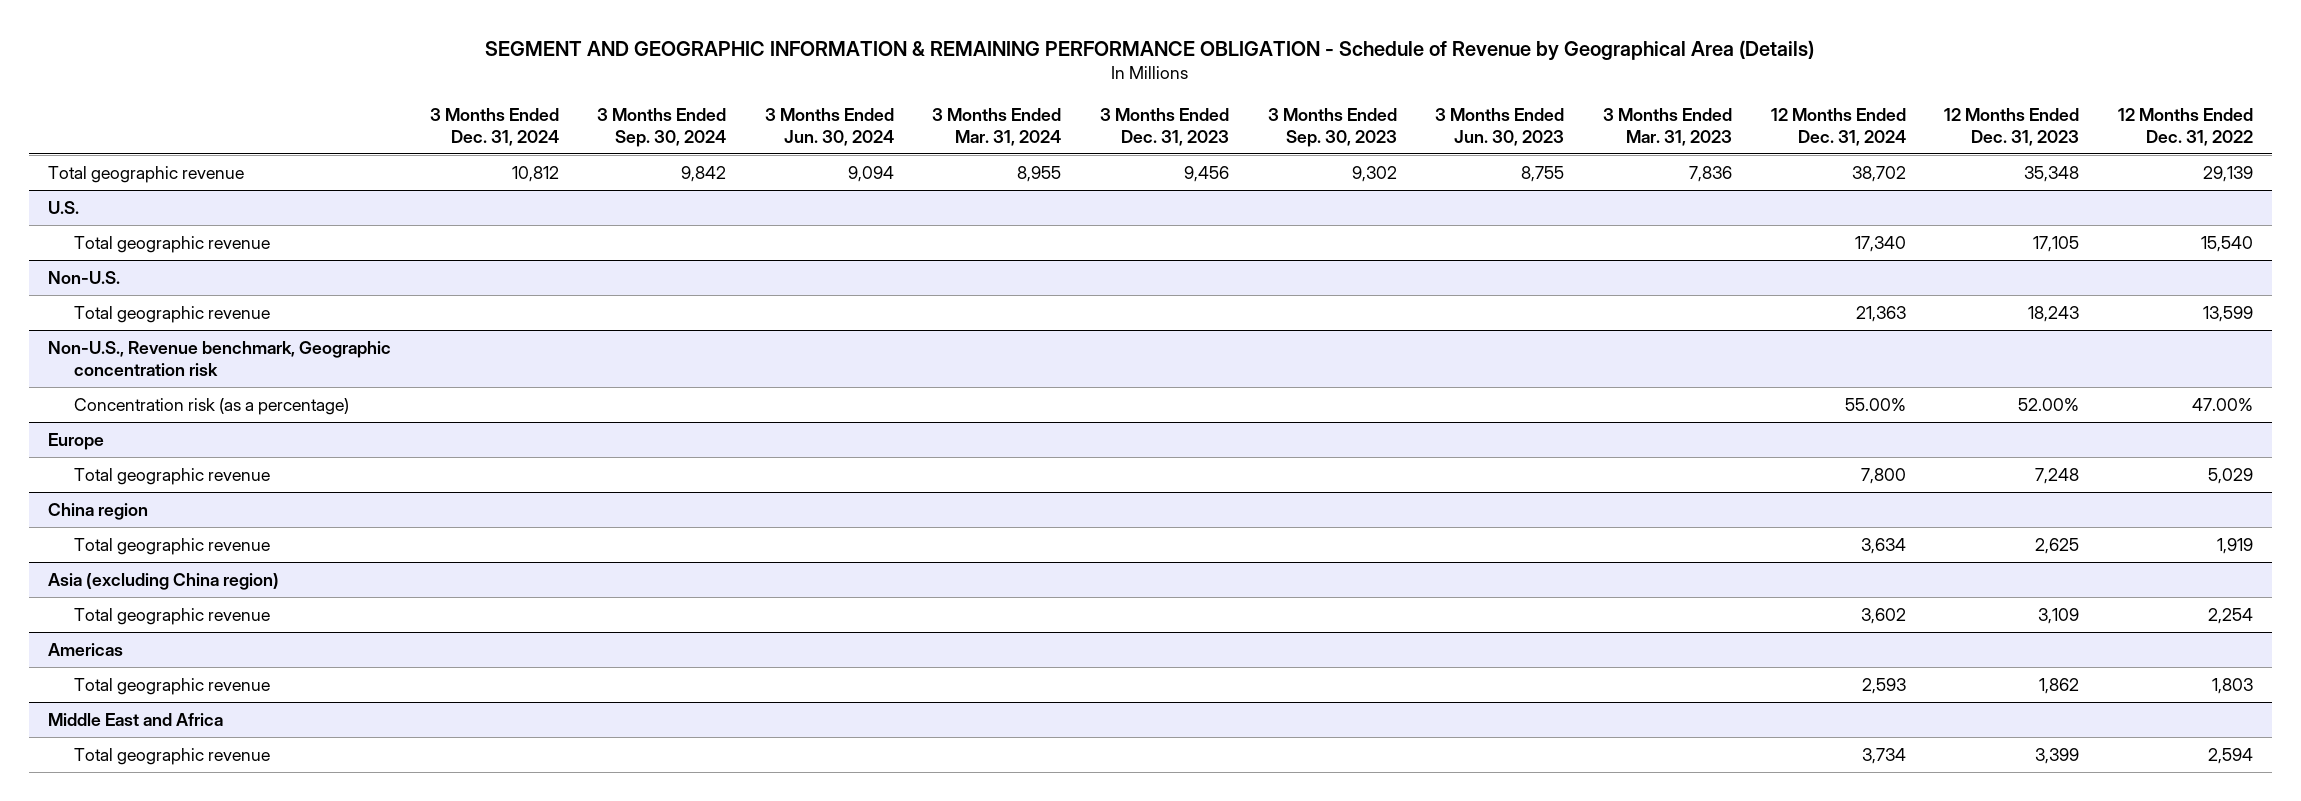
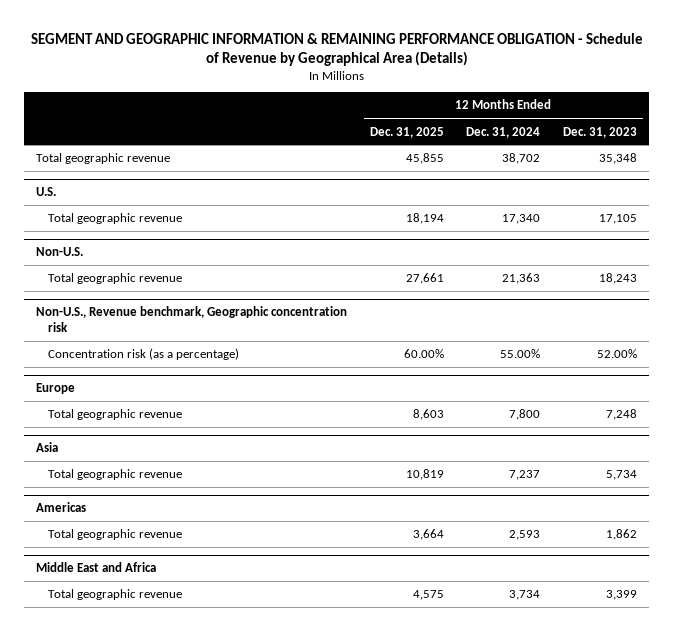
- | 3 Months Ended Dec. 31, 2024 | 3 Months Ended Sep. 30, 2024 | 3 Months Ended Jun. 30, 2024 | 3 Months Ended Mar. 31, 2024 | 3 Months Ended Dec. 31, 2023 | 3 Months Ended Sep. 30, 2023 | 3 Months Ended Jun. 30, 2023 | 3 Months Ended Mar. 31, 2023 | 12 Months Ended Dec. 31, 2024 | 12 Months Ended Dec. 31, 2023 | 12 Months Ended Dec. 31, 2022
+ | 12 Months Ended Dec. 31, 2025 | 12 Months Ended Dec. 31, 2024 | 12 Months Ended Dec. 31, 2023
- China region
- Total geographic revenue | | | | | | | | | 3,634 | 2,625 | 1,919
- Asia (excluding China region)
- Total geographic revenue | | | | | | | | | 3,602 | 3,109 | 2,254
+ Asia
+ Total geographic revenue | 10,819 | 7,237 | 5,734

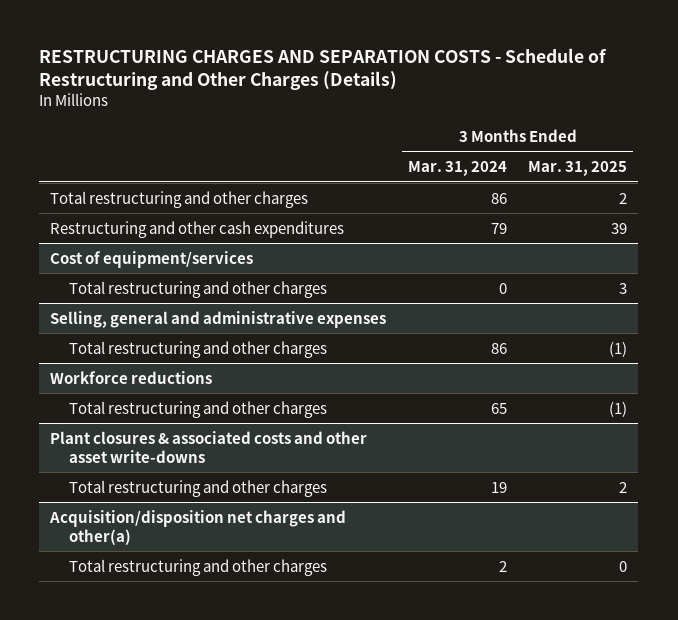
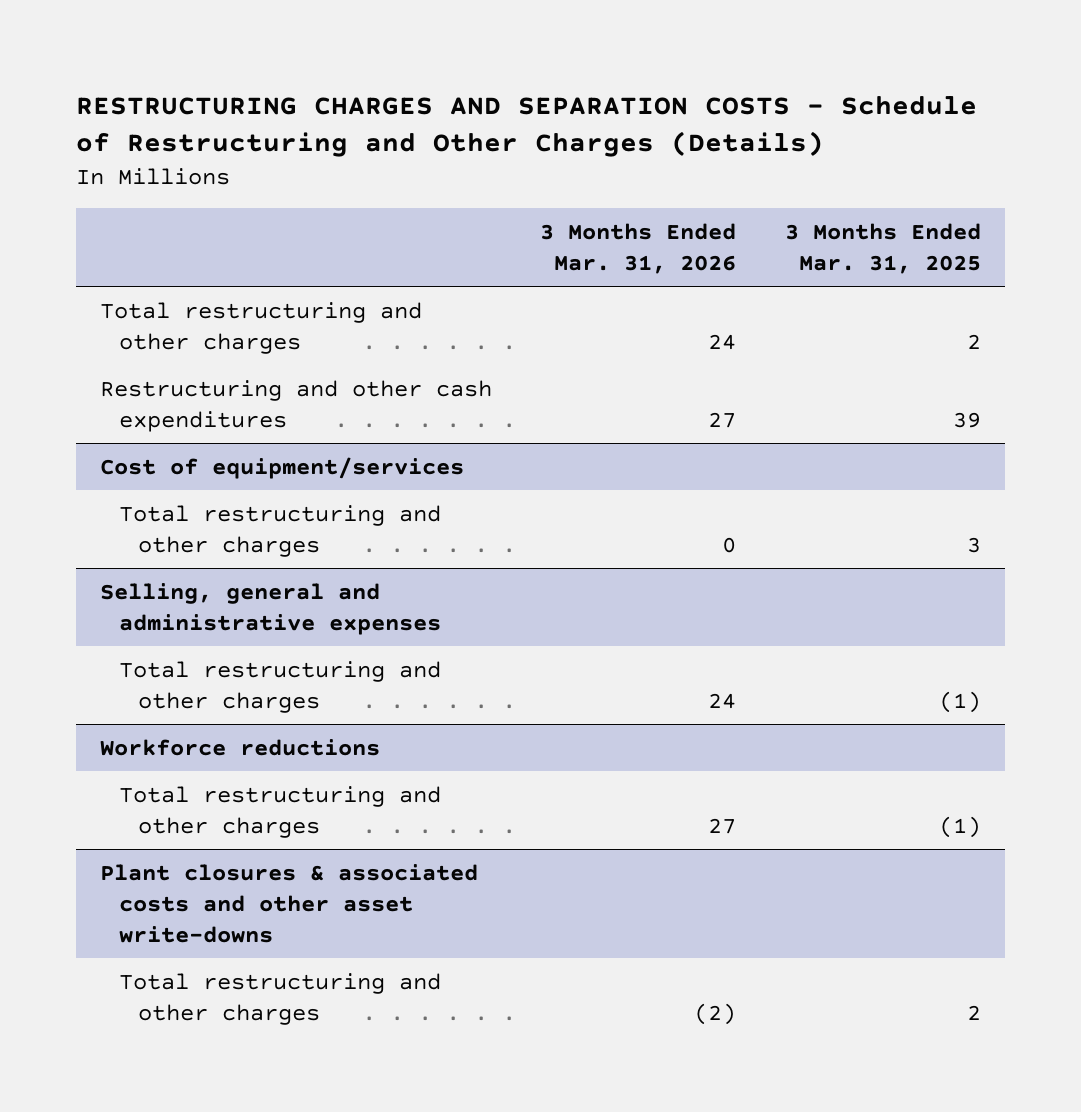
- | 3 Months Ended Mar. 31, 2024 | 3 Months Ended Mar. 31, 2025
+ | 3 Months Ended Mar. 31, 2026 | 3 Months Ended Mar. 31, 2025
- Acquisition/disposition net charges and other(a)
- Total restructuring and other charges | 2 | 0

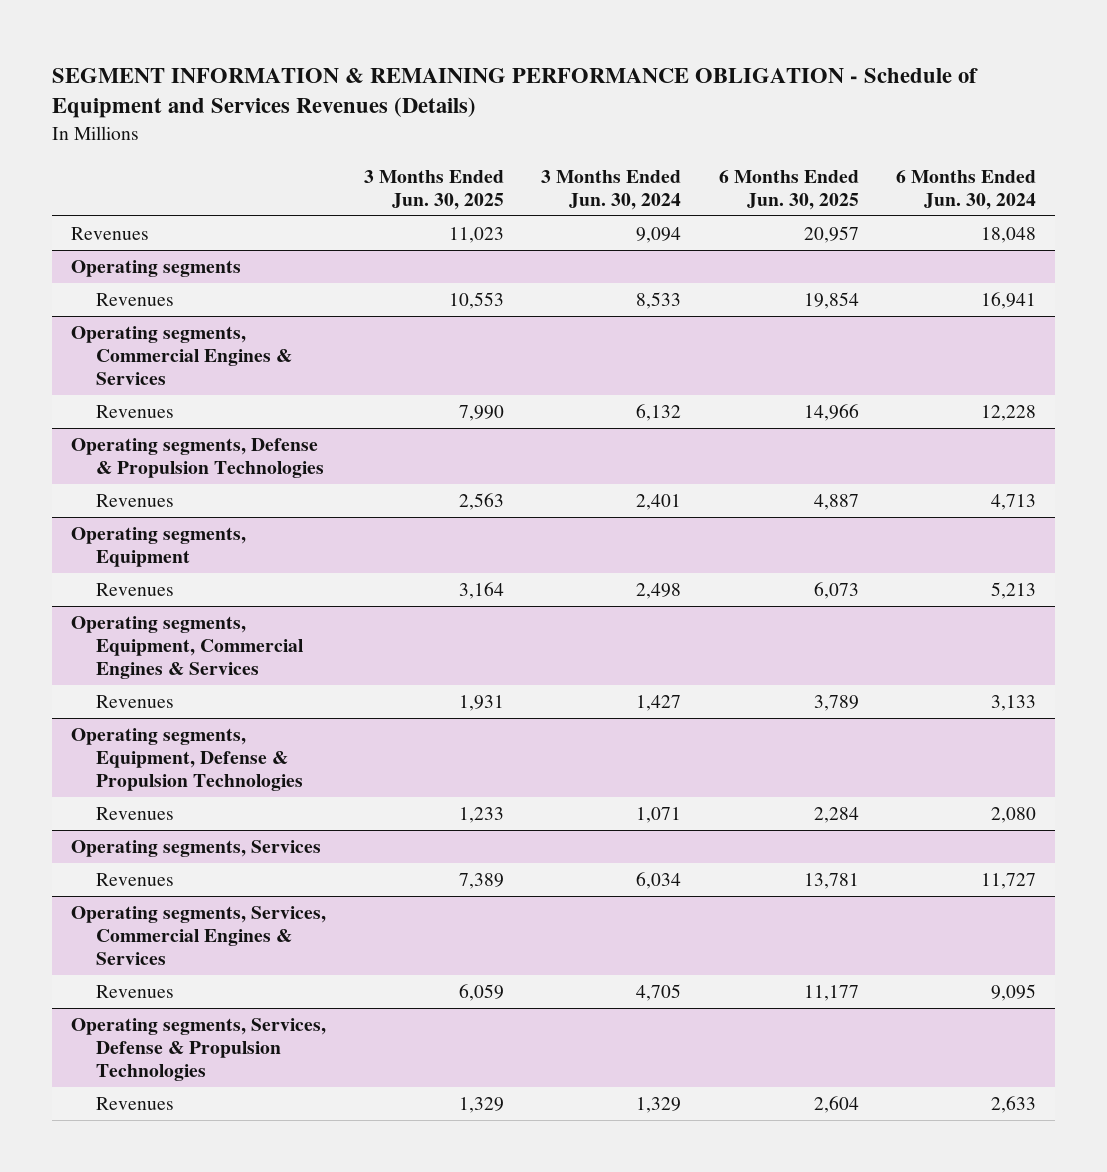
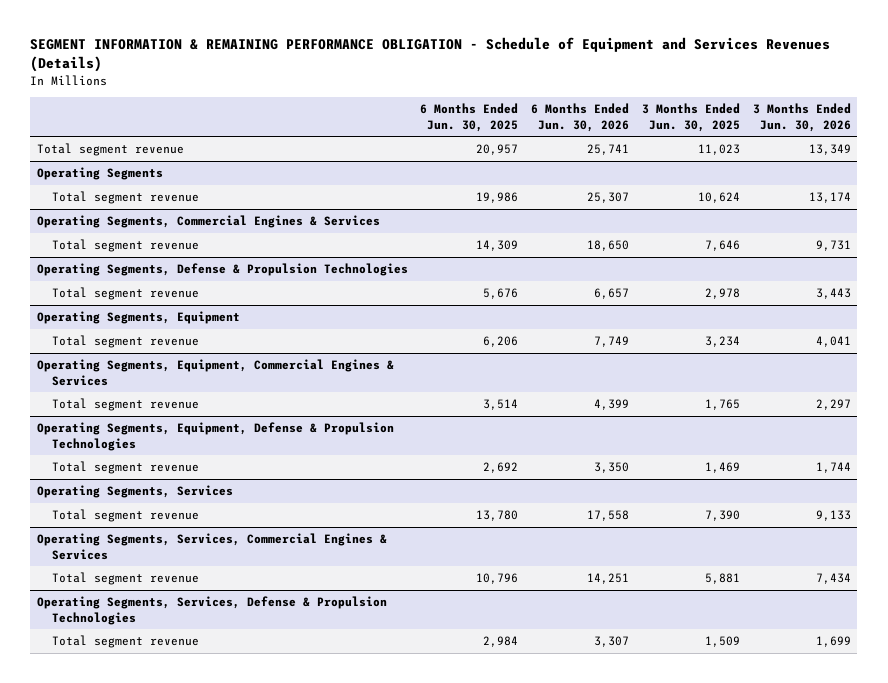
- | 3 Months Ended Jun. 30, 2025 | 3 Months Ended Jun. 30, 2024 | 6 Months Ended Jun. 30, 2025 | 6 Months Ended Jun. 30, 2024
+ | 6 Months Ended Jun. 30, 2025 | 6 Months Ended Jun. 30, 2026 | 3 Months Ended Jun. 30, 2025 | 3 Months Ended Jun. 30, 2026
- Revenues | 11,023 | 9,094 | 20,957 | 18,048
- Operating segments
- Revenues | 10,553 | 8,533 | 19,854 | 16,941
- Operating segments, Commercial Engines & Services
- Revenues | 7,990 | 6,132 | 14,966 | 12,228
- Operating segments, Defense & Propulsion Technologies
- Revenues | 2,563 | 2,401 | 4,887 | 4,713
- Operating segments, Equipment
- Revenues | 3,164 | 2,498 | 6,073 | 5,213
- Operating segments, Equipment, Commercial Engines & Services
- Revenues | 1,931 | 1,427 | 3,789 | 3,133
- Operating segments, Equipment, Defense & Propulsion Technologies
- Revenues | 1,233 | 1,071 | 2,284 | 2,080
- Operating segments, Services
- Revenues | 7,389 | 6,034 | 13,781 | 11,727
- Operating segments, Services, Commercial Engines & Services
- Revenues | 6,059 | 4,705 | 11,177 | 9,095
- Operating segments, Services, Defense & Propulsion Technologies
- Revenues | 1,329 | 1,329 | 2,604 | 2,633
+ Total segment revenue | 20,957 | 25,741 | 11,023 | 13,349
+ Operating Segments
+ Total segment revenue | 19,986 | 25,307 | 10,624 | 13,174
+ Operating Segments, Commercial Engines & Services
+ Total segment revenue | 14,309 | 18,650 | 7,646 | 9,731
+ Operating Segments, Defense & Propulsion Technologies
+ Total segment revenue | 5,676 | 6,657 | 2,978 | 3,443
+ Operating Segments, Equipment
+ Total segment revenue | 6,206 | 7,749 | 3,234 | 4,041
+ Operating Segments, Equipment, Commercial Engines & Services
+ Total segment revenue | 3,514 | 4,399 | 1,765 | 2,297
+ Operating Segments, Equipment, Defense & Propulsion Technologies
+ Total segment revenue | 2,692 | 3,350 | 1,469 | 1,744
+ Operating Segments, Services
+ Total segment revenue | 13,780 | 17,558 | 7,390 | 9,133
+ Operating Segments, Services, Commercial Engines & Services
+ Total segment revenue | 10,796 | 14,251 | 5,881 | 7,434
+ Operating Segments, Services, Defense & Propulsion Technologies
+ Total segment revenue | 2,984 | 3,307 | 1,509 | 1,699

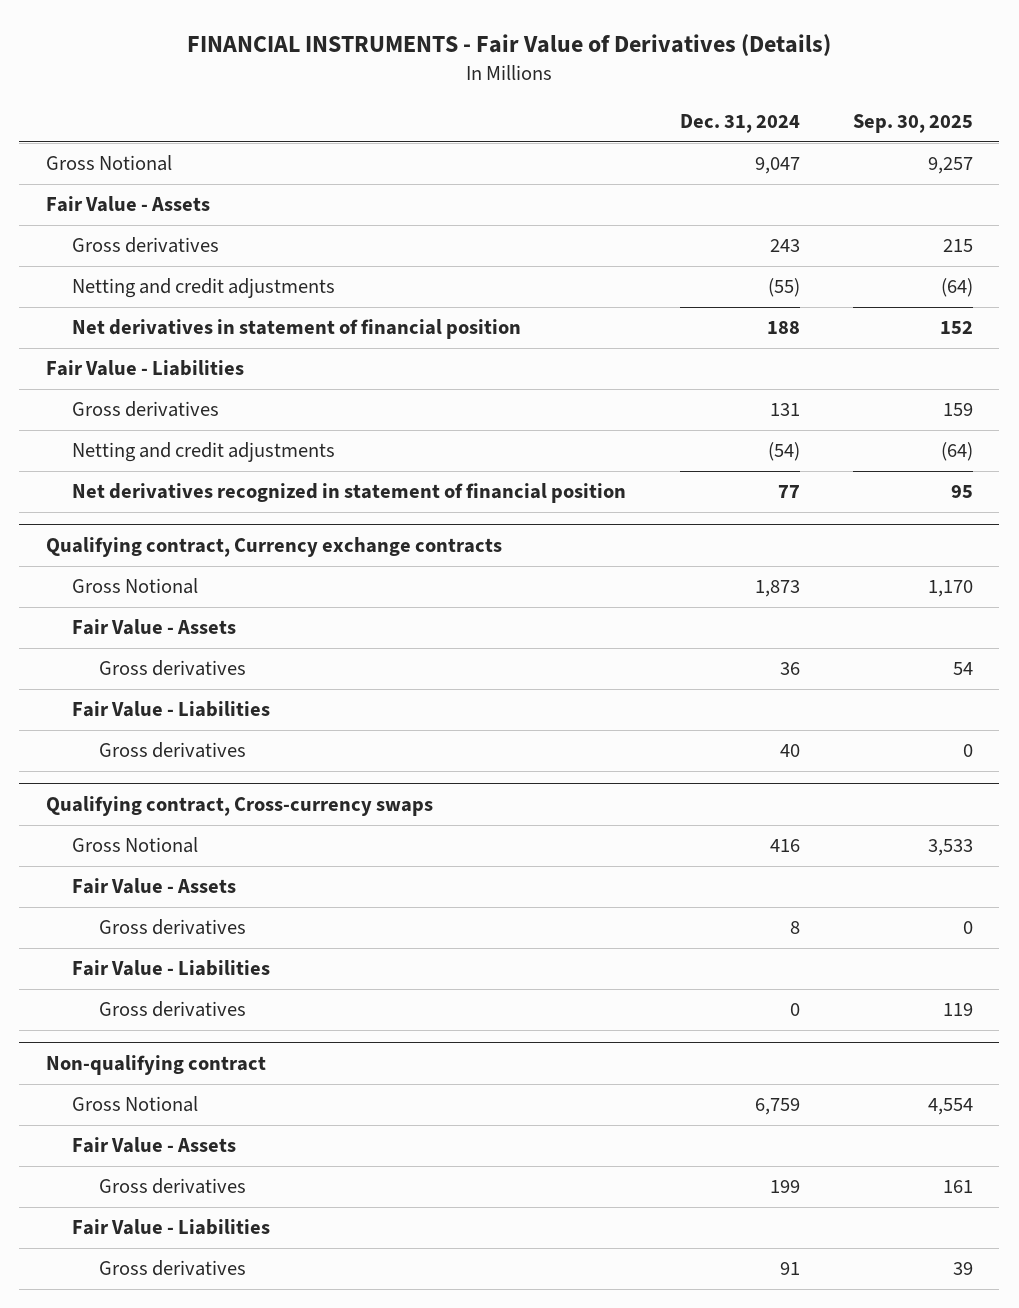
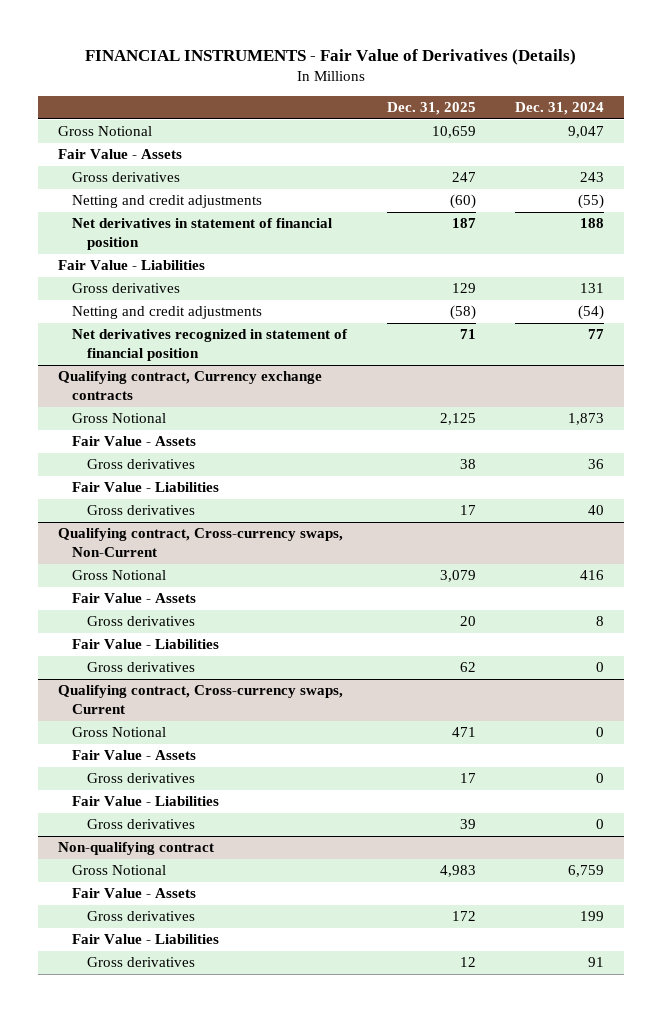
- | Dec. 31, 2024 | Sep. 30, 2025
+ | Dec. 31, 2025 | Dec. 31, 2024
- Qualifying contract, Cross-currency swaps
+ Qualifying contract, Cross-currency swaps, Non-Current
+ Qualifying contract, Cross-currency swaps, Current
+ Gross Notional | 471 | 0
+ Fair Value - Assets
+ Gross derivatives | 17 | 0
+ Fair Value - Liabilities
+ Gross derivatives | 39 | 0

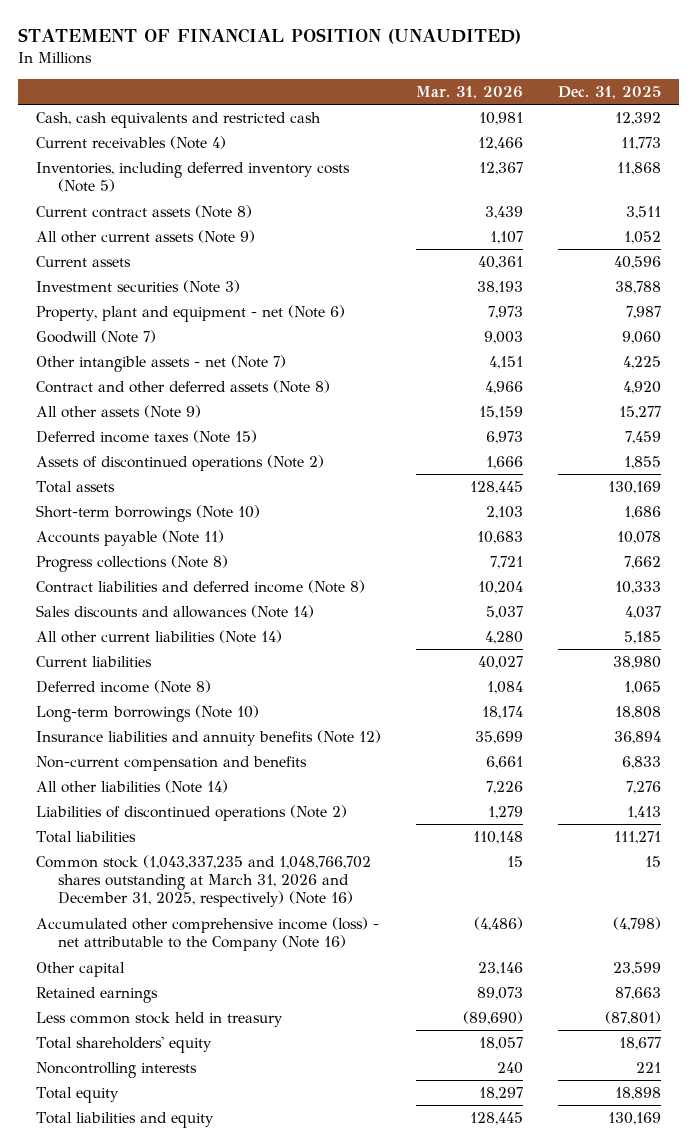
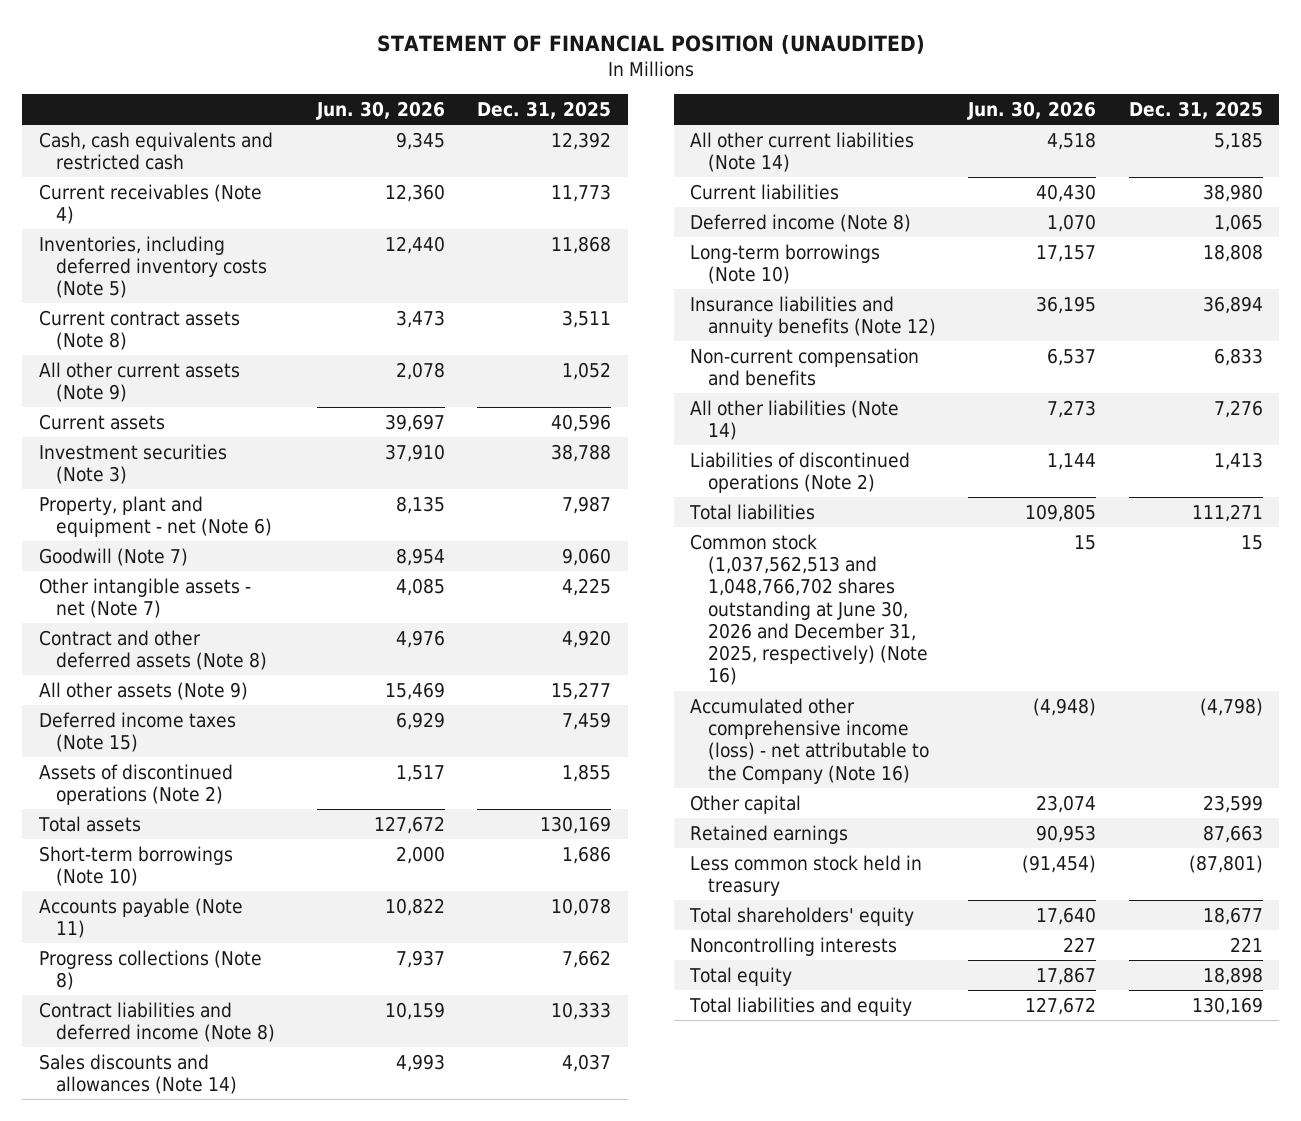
- | Mar. 31, 2026 | Dec. 31, 2025
+ | Jun. 30, 2026 | Dec. 31, 2025
- Common stock (1,043,337,235 and 1,048,766,702 shares outstanding at March 31, 2026 and December 31, 2025, respectively) (Note 16) | 15 | 15
+ Common stock (1,037,562,513 and 1,048,766,702 shares outstanding at June 30, 2026 and December 31, 2025, respectively) (Note 16) | 15 | 15

